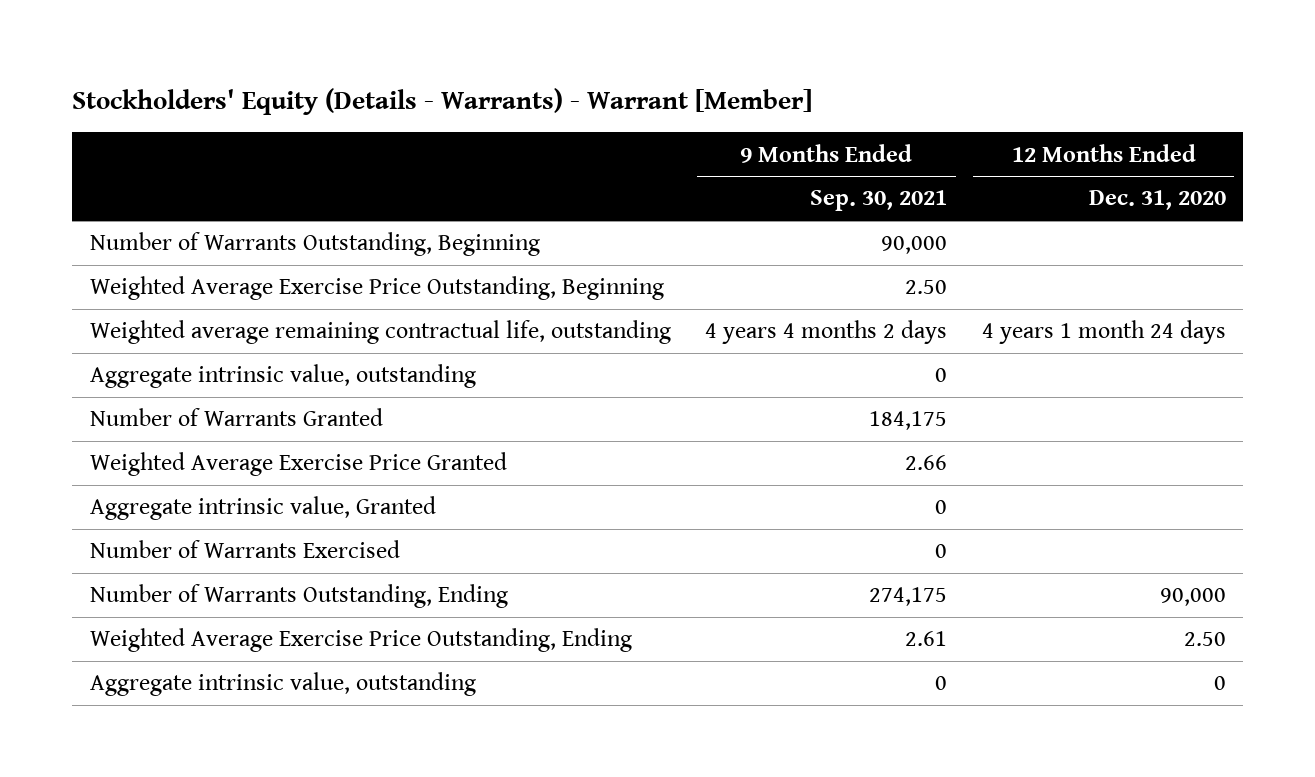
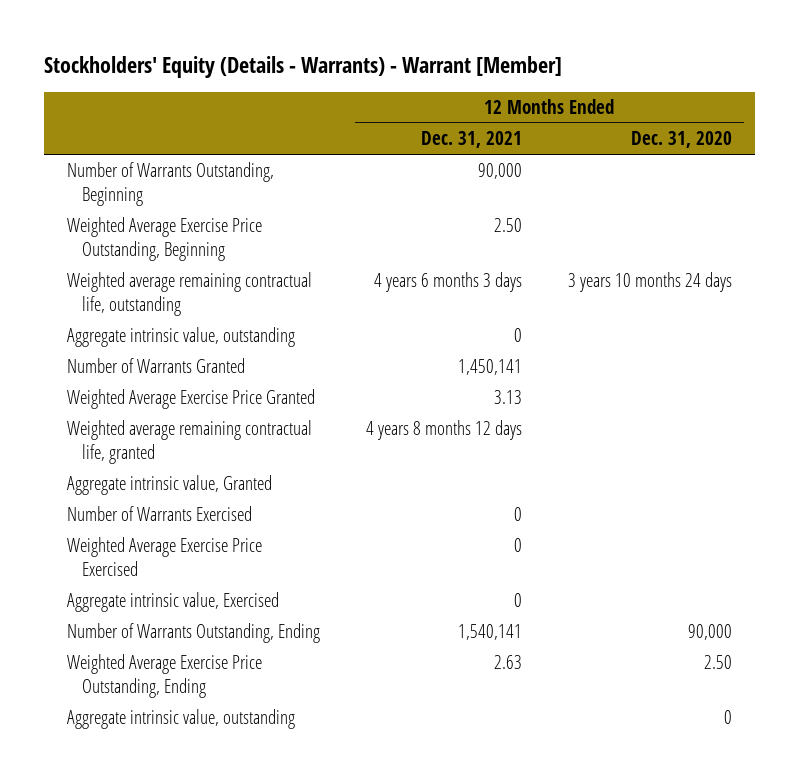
- | 9 Months Ended Sep. 30, 2021 | 12 Months Ended Dec. 31, 2020
+ | 12 Months Ended Dec. 31, 2021 | 12 Months Ended Dec. 31, 2020
- Weighted average remaining contractual life, outstanding | 4 years 4 months 2 days | 4 years 1 month 24 days
+ Weighted average remaining contractual life, outstanding | 4 years 6 months 3 days | 3 years 10 months 24 days
+ Weighted average remaining contractual life, granted | 4 years 8 months 12 days |
+ Weighted Average Exercise Price Exercised | 0 |
+ Aggregate intrinsic value, Exercised | 0 |

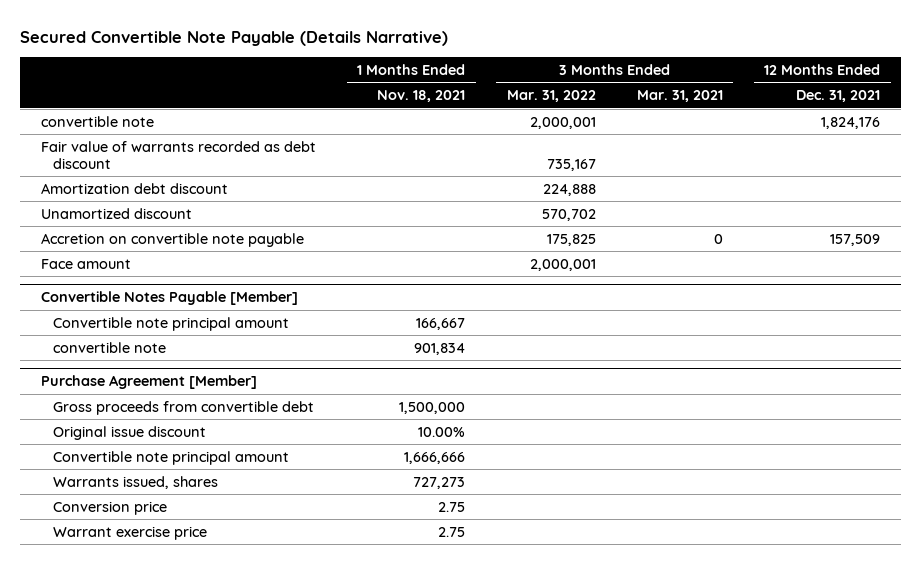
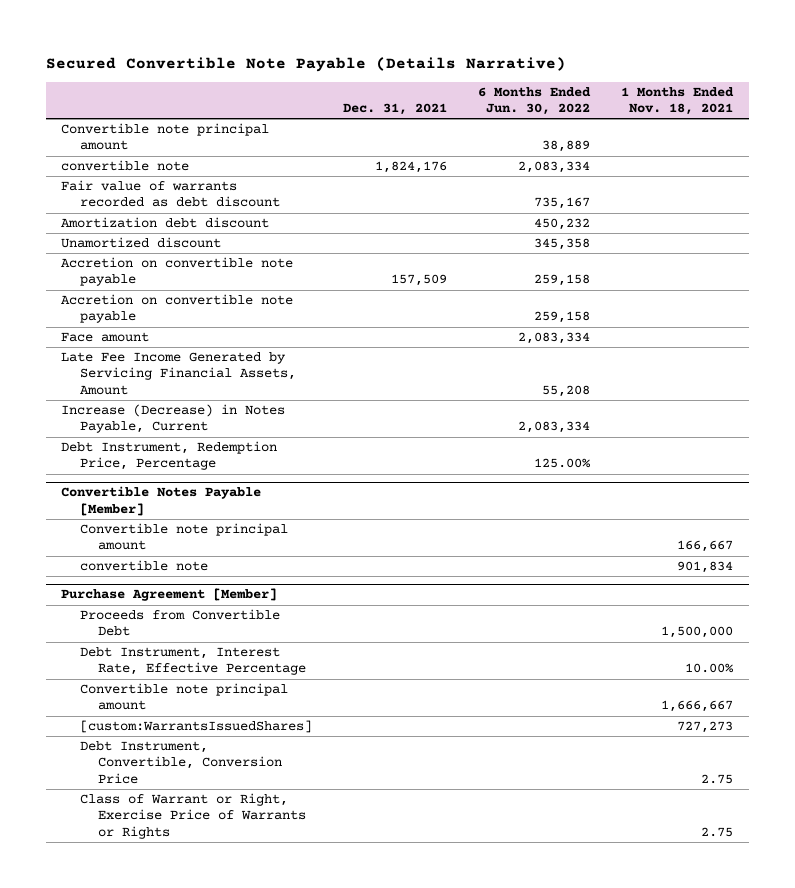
- | 1 Months Ended Nov. 18, 2021 | 3 Months Ended Mar. 31, 2022 | 3 Months Ended Mar. 31, 2021 | 12 Months Ended Dec. 31, 2021
+ | Dec. 31, 2021 | 6 Months Ended Jun. 30, 2022 | 1 Months Ended Nov. 18, 2021
+ Convertible note principal amount | | 38,889 |
+ Accretion on convertible note payable | | 259,158 |
+ Late Fee Income Generated by Servicing Financial Assets, Amount | | 55,208 |
+ Increase (Decrease) in Notes Payable, Current | | 2,083,334 |
+ Debt Instrument, Redemption Price, Percentage | | 125.00% |
@ Purchase Agreement [Member]
- Gross proceeds from convertible debt | 1,500,000 | | |
- Original issue discount | 10.00% | | |
- Convertible note principal amount | 1,666,666 | | |
- Warrants issued, shares | 727,273 | | |
- Conversion price | 2.75 | | |
- Warrant exercise price | 2.75 | | |
+ Proceeds from Convertible Debt | | | 1,500,000
+ Debt Instrument, Interest Rate, Effective Percentage | | | 10.00%
+ Convertible note principal amount | | | 1,666,667
+ [custom:WarrantsIssuedShares] | | | 727,273
+ Debt Instrument, Convertible, Conversion Price | | | 2.75
+ Class of Warrant or Right, Exercise Price of Warrants or Rights | | | 2.75

